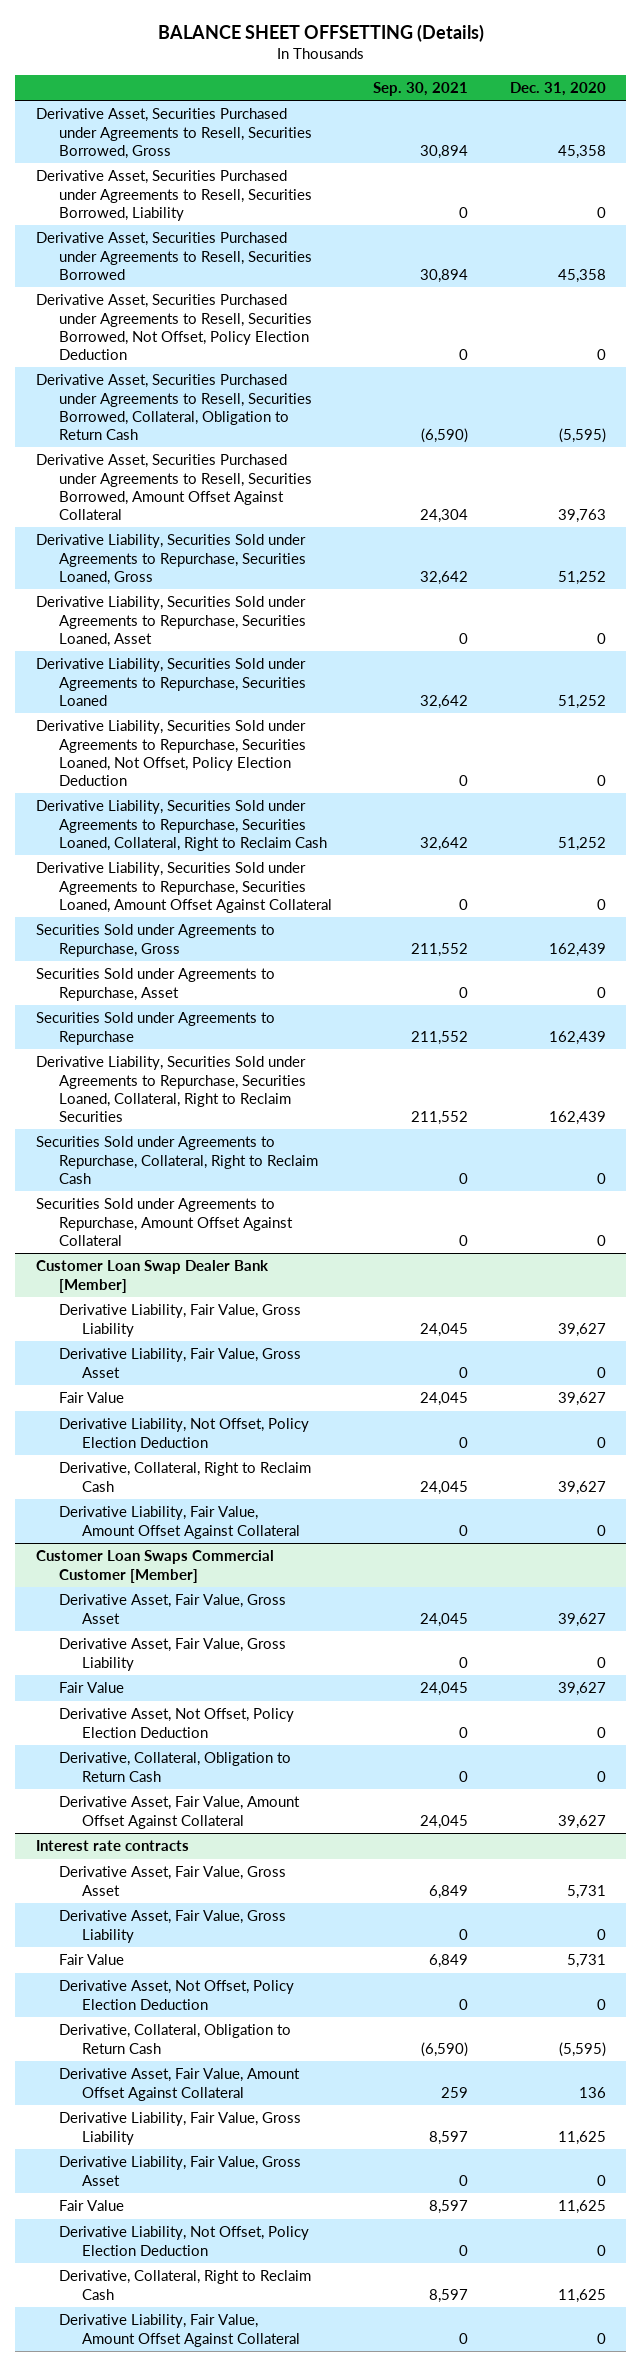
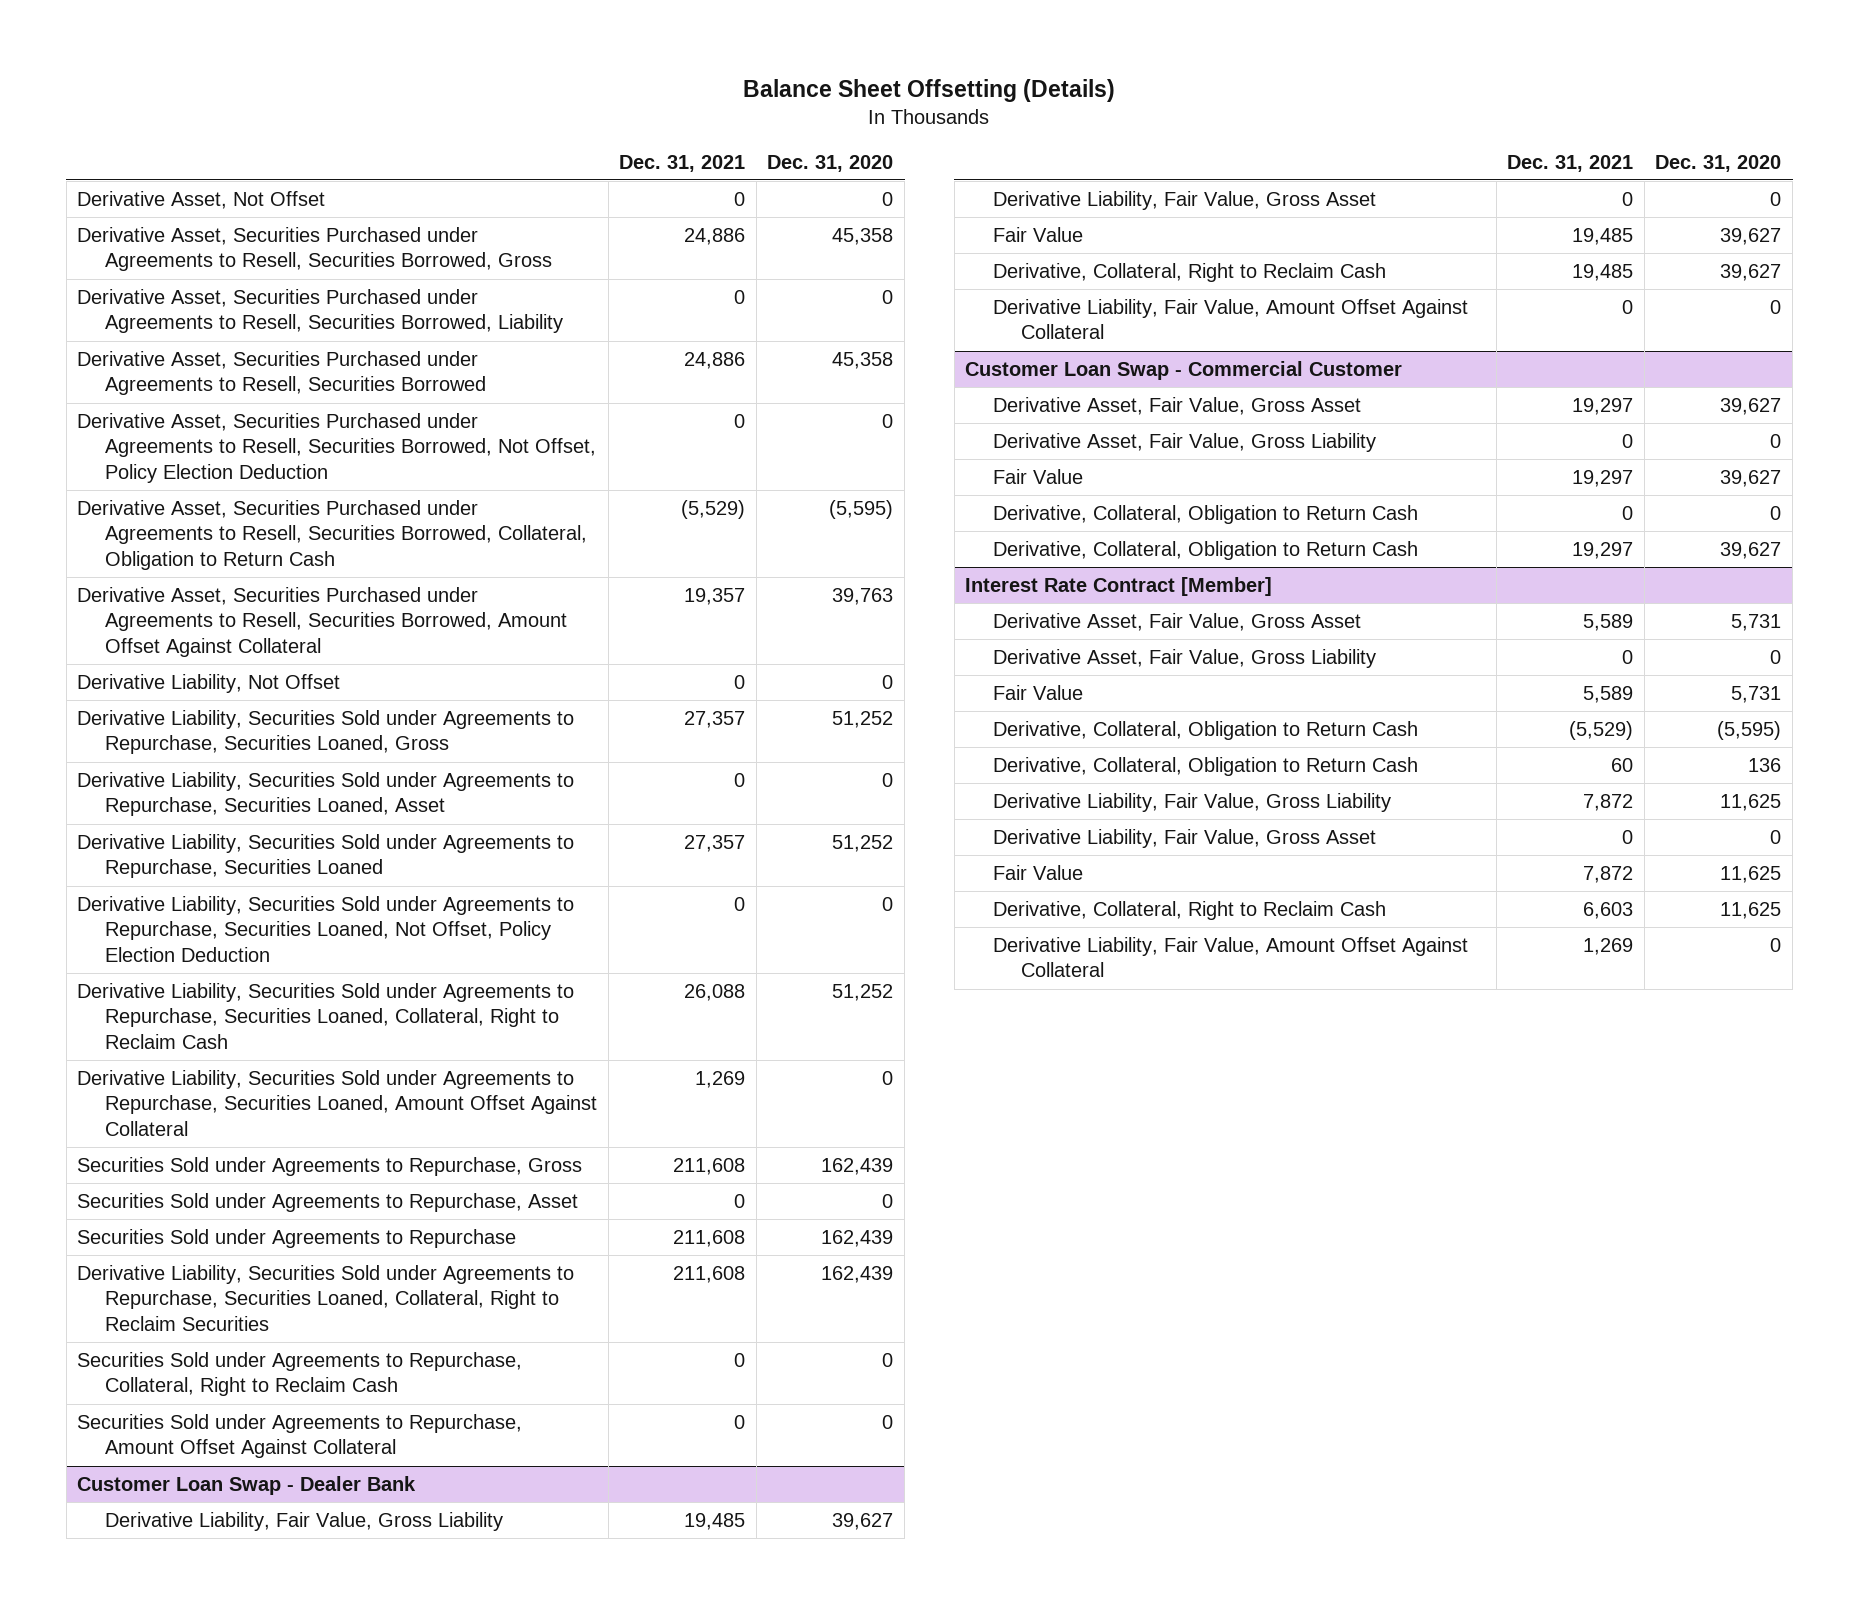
- BALANCE SHEET OFFSETTING (Details)
+ Balance Sheet Offsetting (Details)
- | Sep. 30, 2021 | Dec. 31, 2020
+ | Dec. 31, 2021 | Dec. 31, 2020
+ Derivative Asset, Not Offset | 0 | 0
+ Derivative Liability, Not Offset | 0 | 0
- Customer Loan Swap Dealer Bank [Member]
+ Customer Loan Swap - Dealer Bank
- Derivative Liability, Not Offset, Policy Election Deduction | 0 | 0
- Customer Loan Swaps Commercial Customer [Member]
+ Customer Loan Swap - Commercial Customer
- Derivative Asset, Not Offset, Policy Election Deduction | 0 | 0
- Derivative Asset, Fair Value, Amount Offset Against Collateral | 24,045 | 39,627
- Interest rate contracts
+ Derivative, Collateral, Obligation to Return Cash | 19,297 | 39,627
+ Interest Rate Contract [Member]
- Derivative Asset, Not Offset, Policy Election Deduction | 0 | 0
- Derivative Asset, Fair Value, Amount Offset Against Collateral | 259 | 136
+ Derivative, Collateral, Obligation to Return Cash | 60 | 136
- Derivative Liability, Not Offset, Policy Election Deduction | 0 | 0

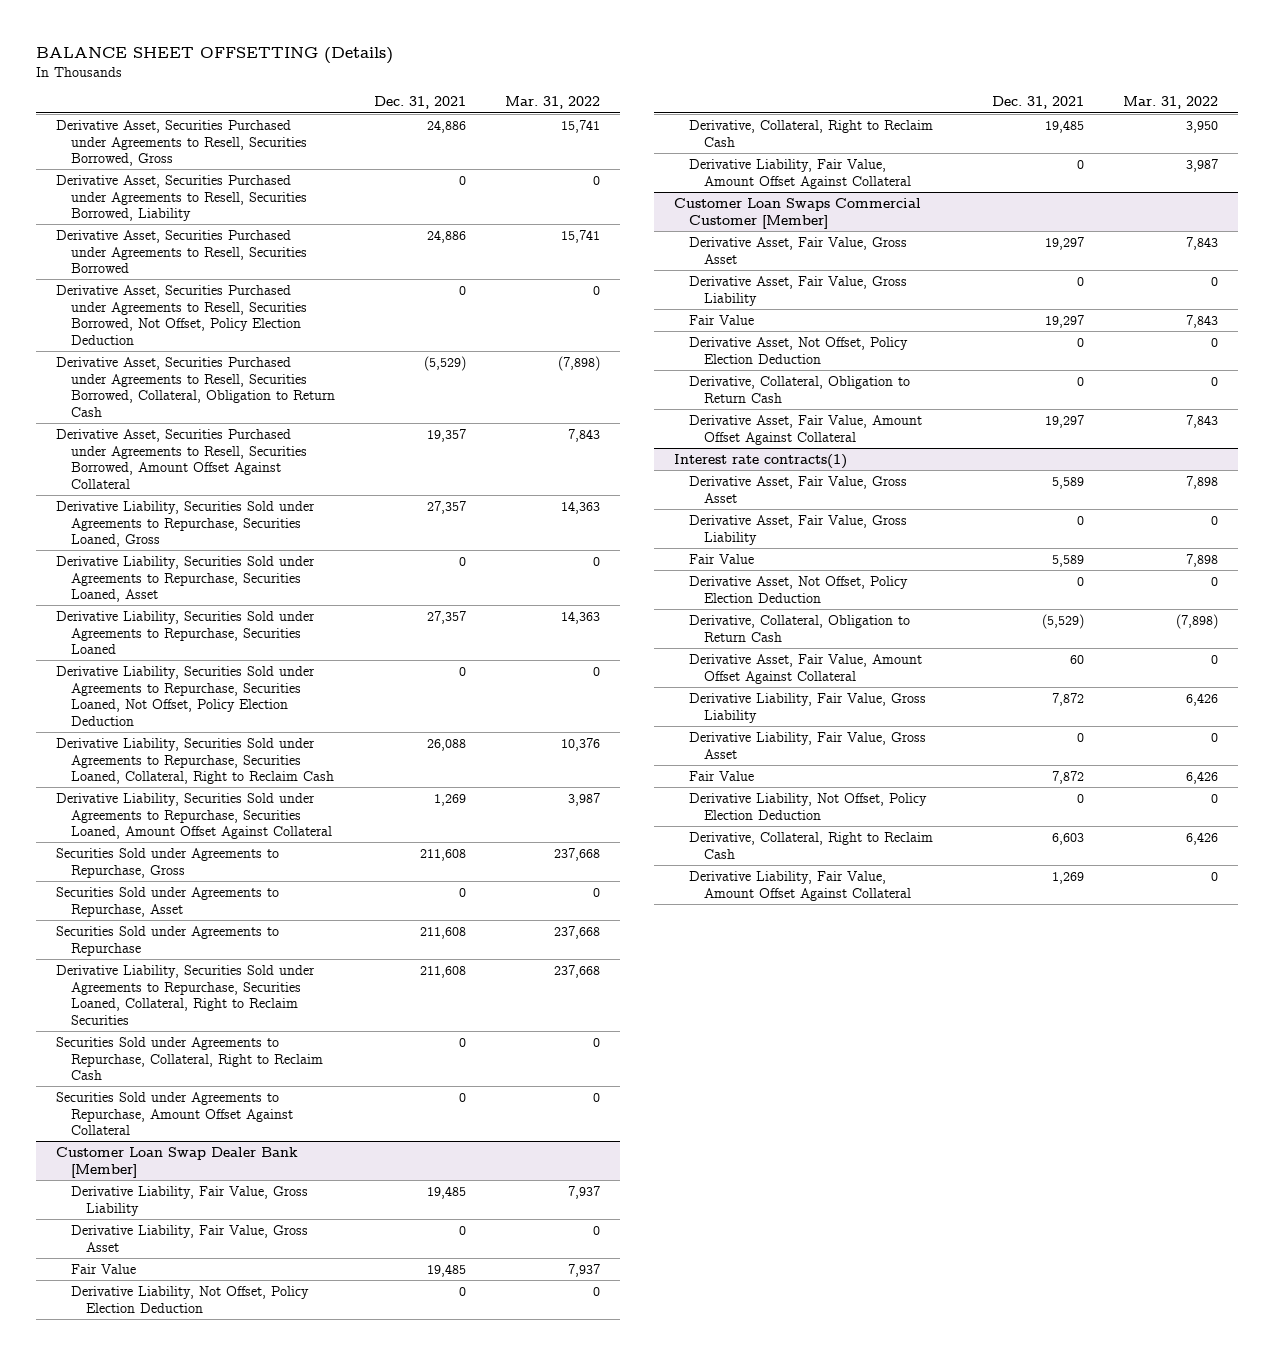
- Balance Sheet Offsetting (Details)
+ BALANCE SHEET OFFSETTING (Details)
- | Dec. 31, 2021 | Dec. 31, 2020
+ | Dec. 31, 2021 | Mar. 31, 2022
- Derivative Asset, Not Offset | 0 | 0
- Derivative Liability, Not Offset | 0 | 0
- Customer Loan Swap - Dealer Bank
+ Customer Loan Swap Dealer Bank [Member]
+ Derivative Liability, Not Offset, Policy Election Deduction | 0 | 0
- Customer Loan Swap - Commercial Customer
+ Customer Loan Swaps Commercial Customer [Member]
+ Derivative Asset, Not Offset, Policy Election Deduction | 0 | 0
- Derivative, Collateral, Obligation to Return Cash | 19,297 | 39,627
- Interest Rate Contract [Member]
+ Derivative Asset, Fair Value, Amount Offset Against Collateral | 19,297 | 7,843
+ Interest rate contracts(1)
+ Derivative Asset, Not Offset, Policy Election Deduction | 0 | 0
- Derivative, Collateral, Obligation to Return Cash | 60 | 136
+ Derivative Asset, Fair Value, Amount Offset Against Collateral | 60 | 0
+ Derivative Liability, Not Offset, Policy Election Deduction | 0 | 0

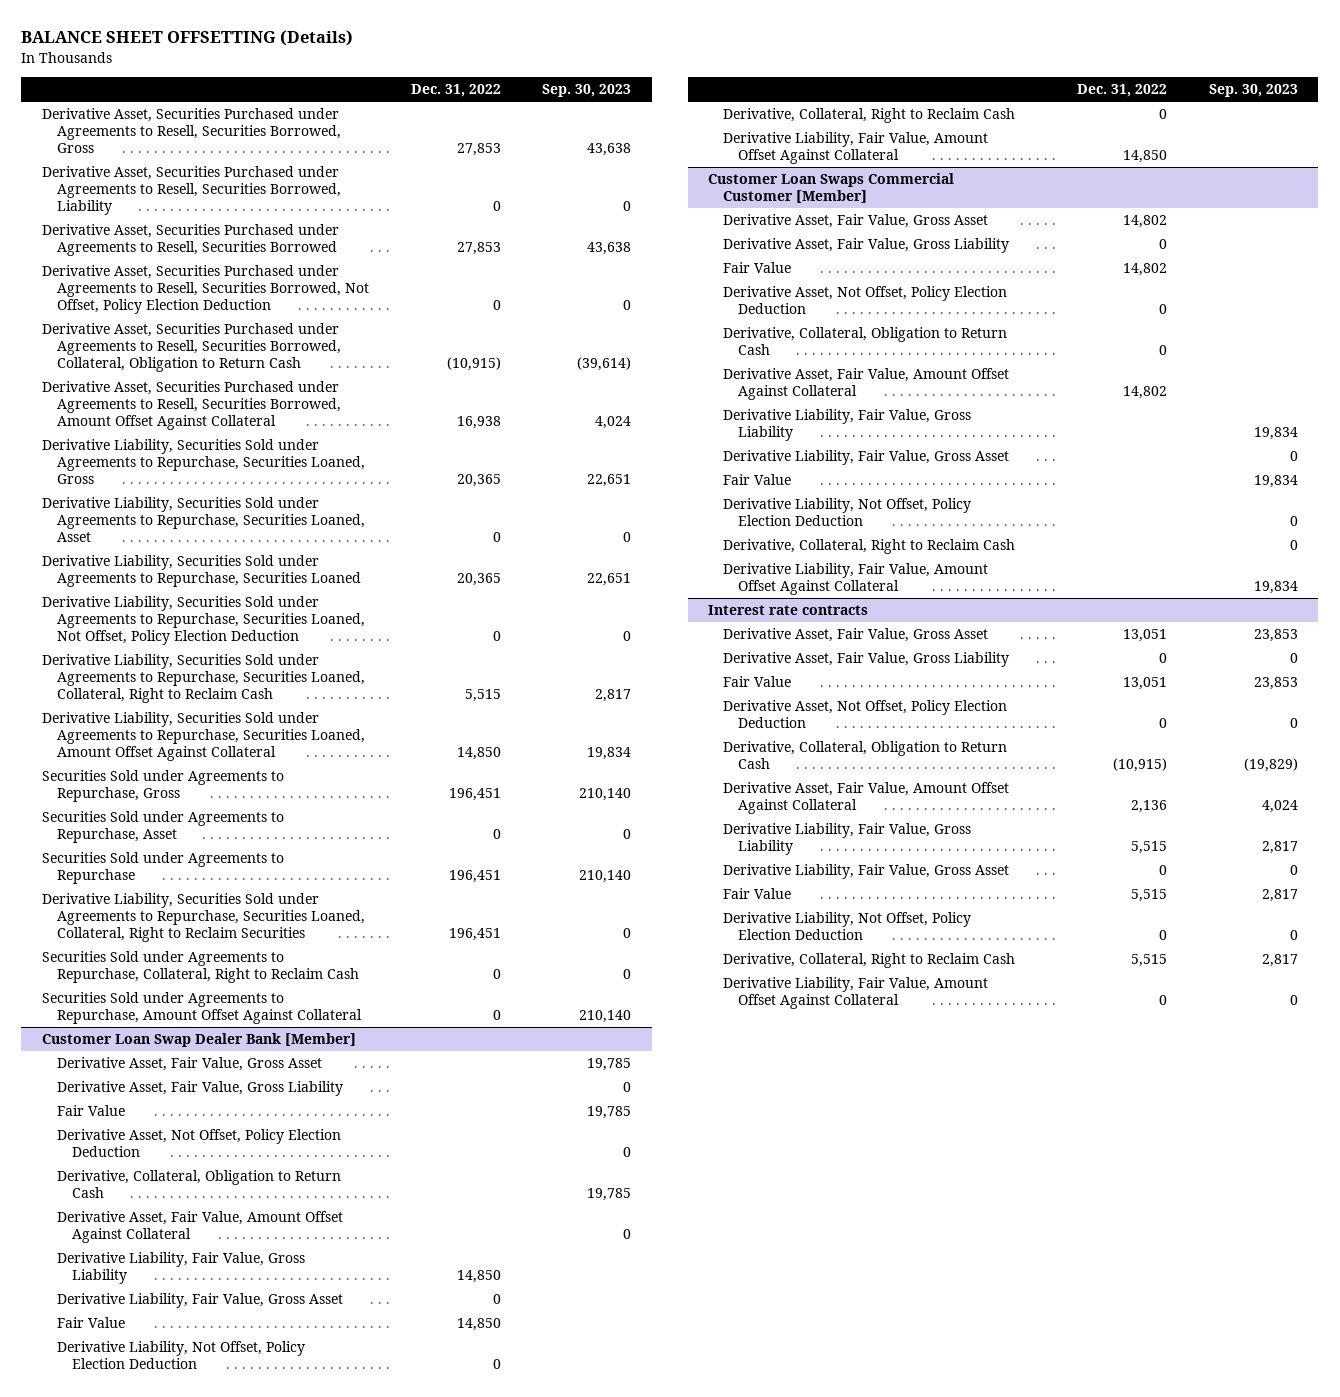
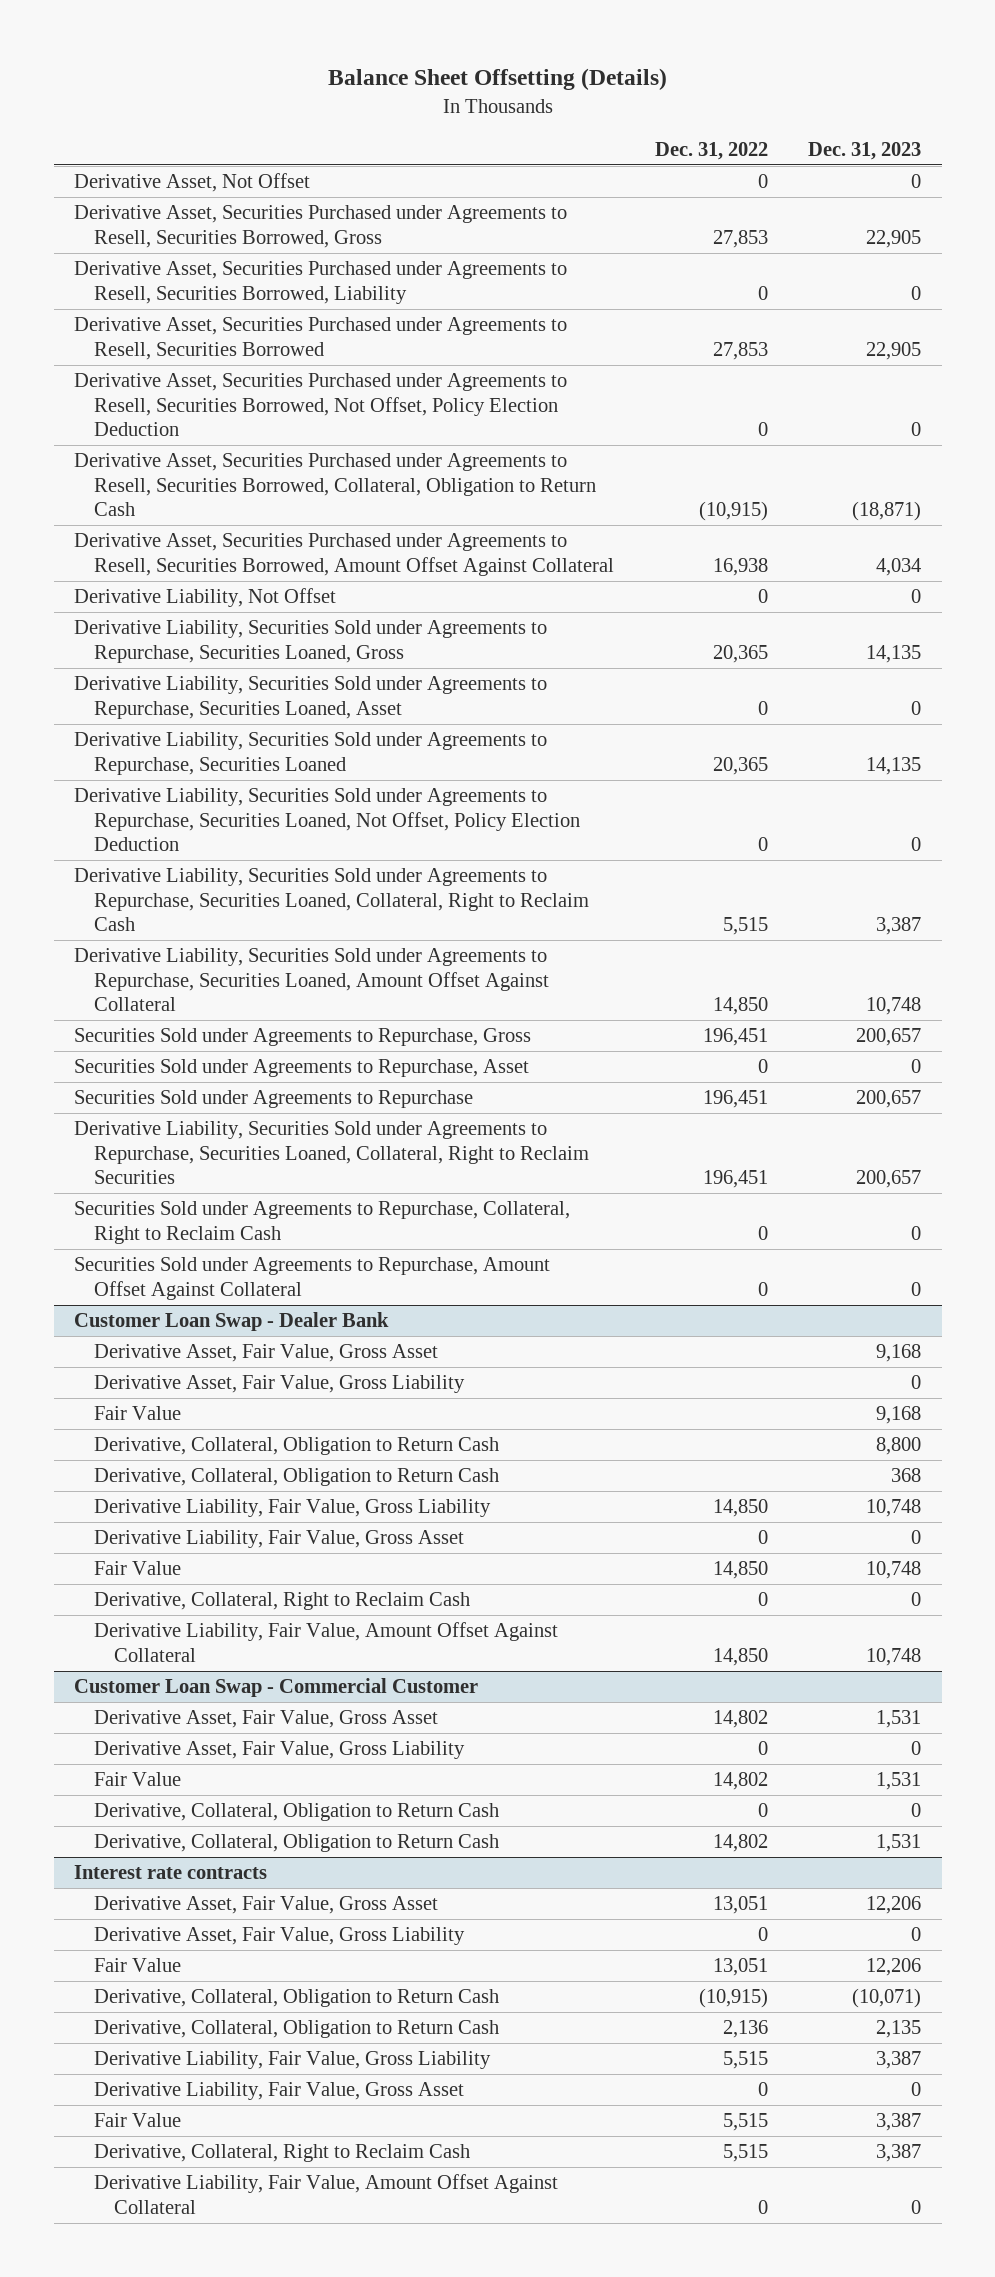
- BALANCE SHEET OFFSETTING (Details)
+ Balance Sheet Offsetting (Details)
- | Dec. 31, 2022 | Sep. 30, 2023
+ | Dec. 31, 2022 | Dec. 31, 2023
+ Derivative Asset, Not Offset | 0 | 0
+ Derivative Liability, Not Offset | 0 | 0
- Customer Loan Swap Dealer Bank [Member]
+ Customer Loan Swap - Dealer Bank
- Derivative Asset, Not Offset, Policy Election Deduction | | 0
- Derivative Asset, Fair Value, Amount Offset Against Collateral | | 0
+ Derivative, Collateral, Obligation to Return Cash | | 368
- Derivative Liability, Not Offset, Policy Election Deduction | 0 |
- Customer Loan Swaps Commercial Customer [Member]
+ Customer Loan Swap - Commercial Customer
- Derivative Asset, Not Offset, Policy Election Deduction | 0 |
- Derivative Asset, Fair Value, Amount Offset Against Collateral | 14,802 |
- Derivative Liability, Fair Value, Gross Liability | | 19,834
- Derivative Liability, Fair Value, Gross Asset | | 0
- Fair Value | | 19,834
- Derivative Liability, Not Offset, Policy Election Deduction | | 0
- Derivative, Collateral, Right to Reclaim Cash | | 0
- Derivative Liability, Fair Value, Amount Offset Against Collateral | | 19,834
+ Derivative, Collateral, Obligation to Return Cash | 14,802 | 1,531
@ Interest rate contracts
- Derivative Asset, Not Offset, Policy Election Deduction | 0 | 0
- Derivative Asset, Fair Value, Amount Offset Against Collateral | 2,136 | 4,024
+ Derivative, Collateral, Obligation to Return Cash | 2,136 | 2,135
- Derivative Liability, Not Offset, Policy Election Deduction | 0 | 0

